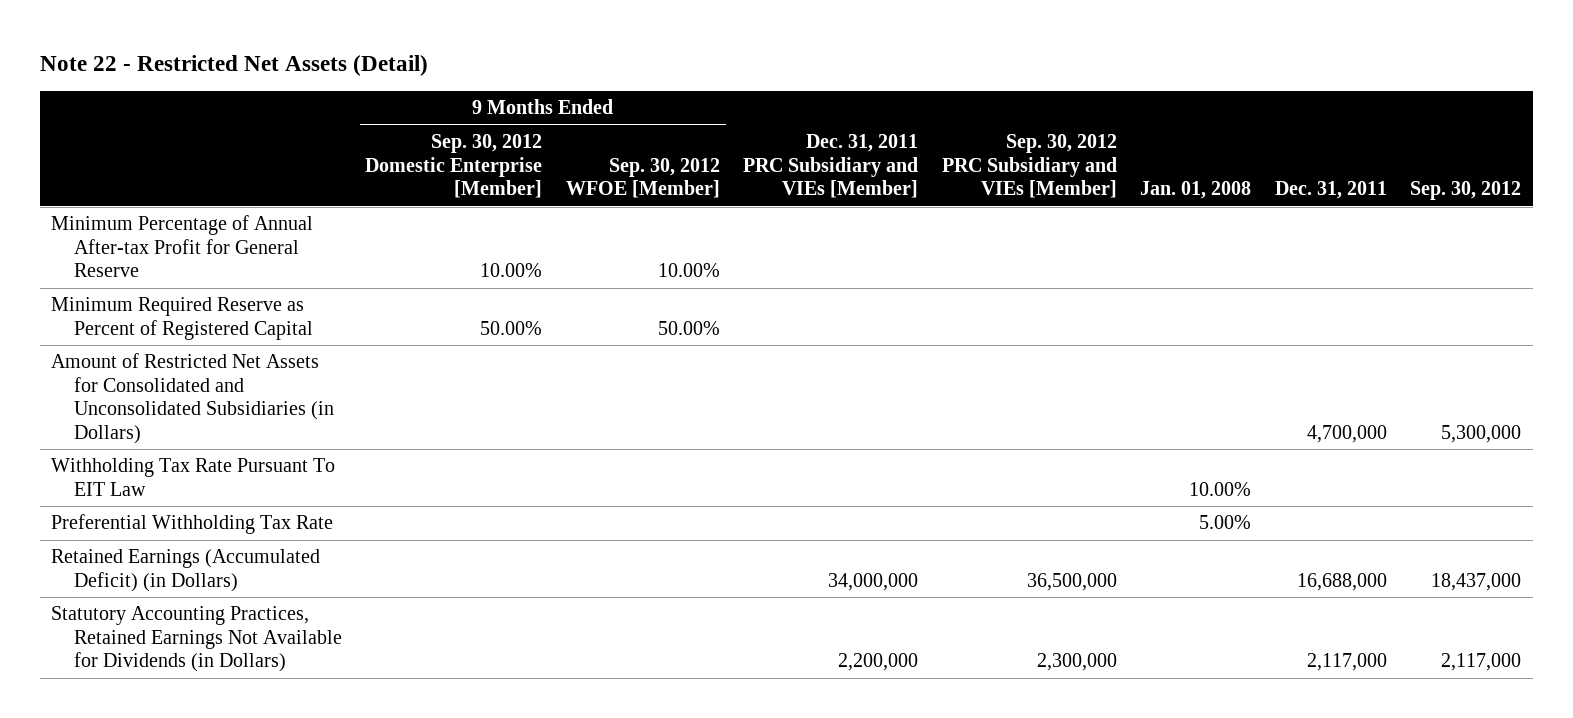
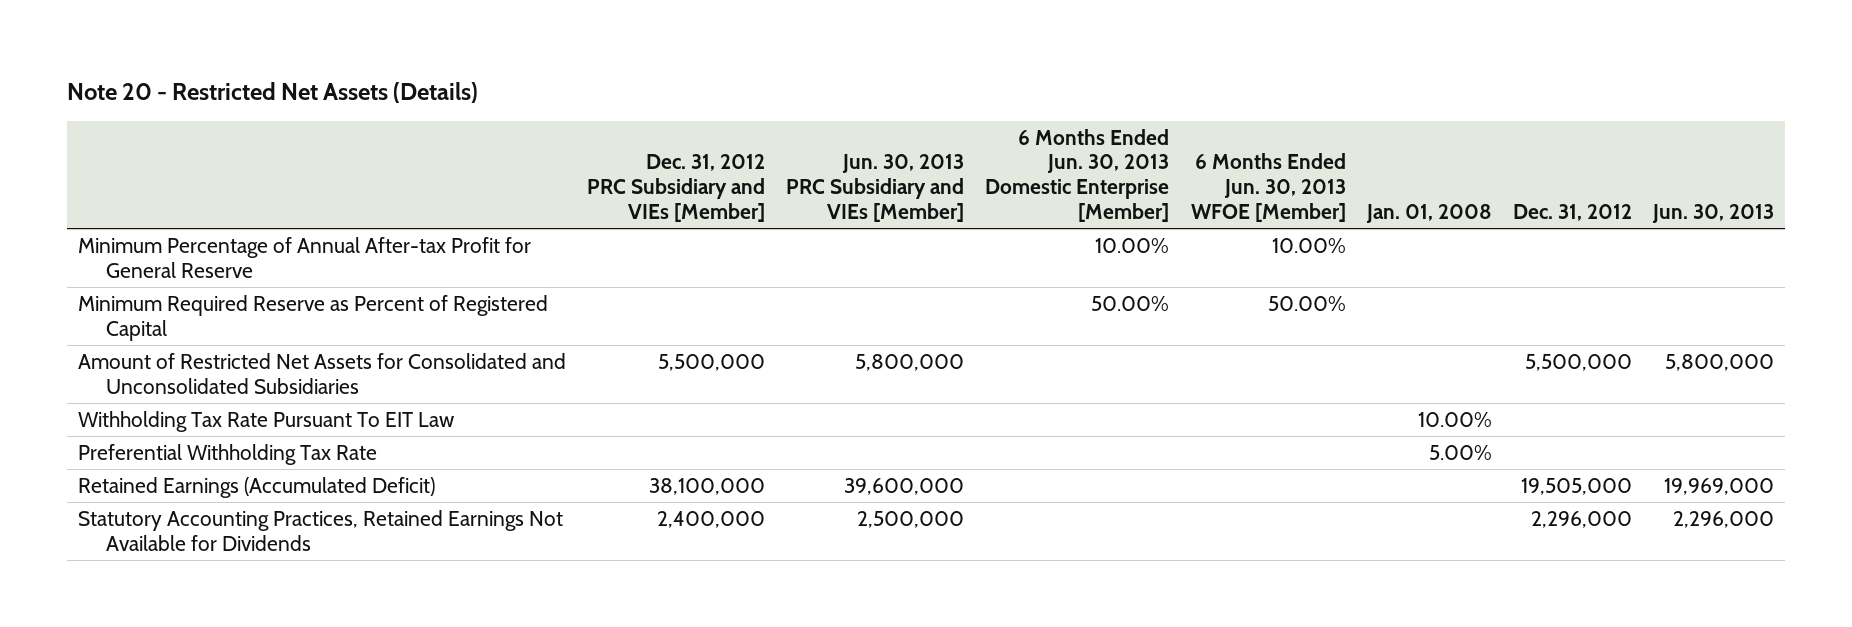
- Note 22 - Restricted Net Assets (Detail)
+ Note 20 - Restricted Net Assets (Details)
- | 9 Months Ended Sep. 30, 2012 Domestic Enterprise [Member] | 9 Months Ended Sep. 30, 2012 WFOE [Member] | Dec. 31, 2011 PRC Subsidiary and VIEs [Member] | Sep. 30, 2012 PRC Subsidiary and VIEs [Member] | Jan. 01, 2008 | Dec. 31, 2011 | Sep. 30, 2012
+ | Dec. 31, 2012 PRC Subsidiary and VIEs [Member] | Jun. 30, 2013 PRC Subsidiary and VIEs [Member] | 6 Months Ended Jun. 30, 2013 Domestic Enterprise [Member] | 6 Months Ended Jun. 30, 2013 WFOE [Member] | Jan. 01, 2008 | Dec. 31, 2012 | Jun. 30, 2013
- Amount of Restricted Net Assets for Consolidated and Unconsolidated Subsidiaries (in Dollars) | | | | | | 4,700,000 | 5,300,000
+ Amount of Restricted Net Assets for Consolidated and Unconsolidated Subsidiaries | 5,500,000 | 5,800,000 | | | | 5,500,000 | 5,800,000
- Retained Earnings (Accumulated Deficit) (in Dollars) | | | 34,000,000 | 36,500,000 | | 16,688,000 | 18,437,000
- Statutory Accounting Practices, Retained Earnings Not Available for Dividends (in Dollars) | | | 2,200,000 | 2,300,000 | | 2,117,000 | 2,117,000
+ Retained Earnings (Accumulated Deficit) | 38,100,000 | 39,600,000 | | | | 19,505,000 | 19,969,000
+ Statutory Accounting Practices, Retained Earnings Not Available for Dividends | 2,400,000 | 2,500,000 | | | | 2,296,000 | 2,296,000

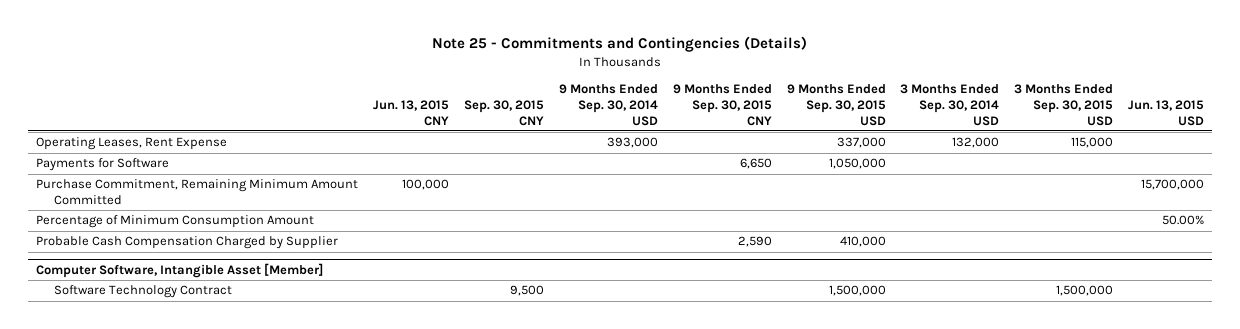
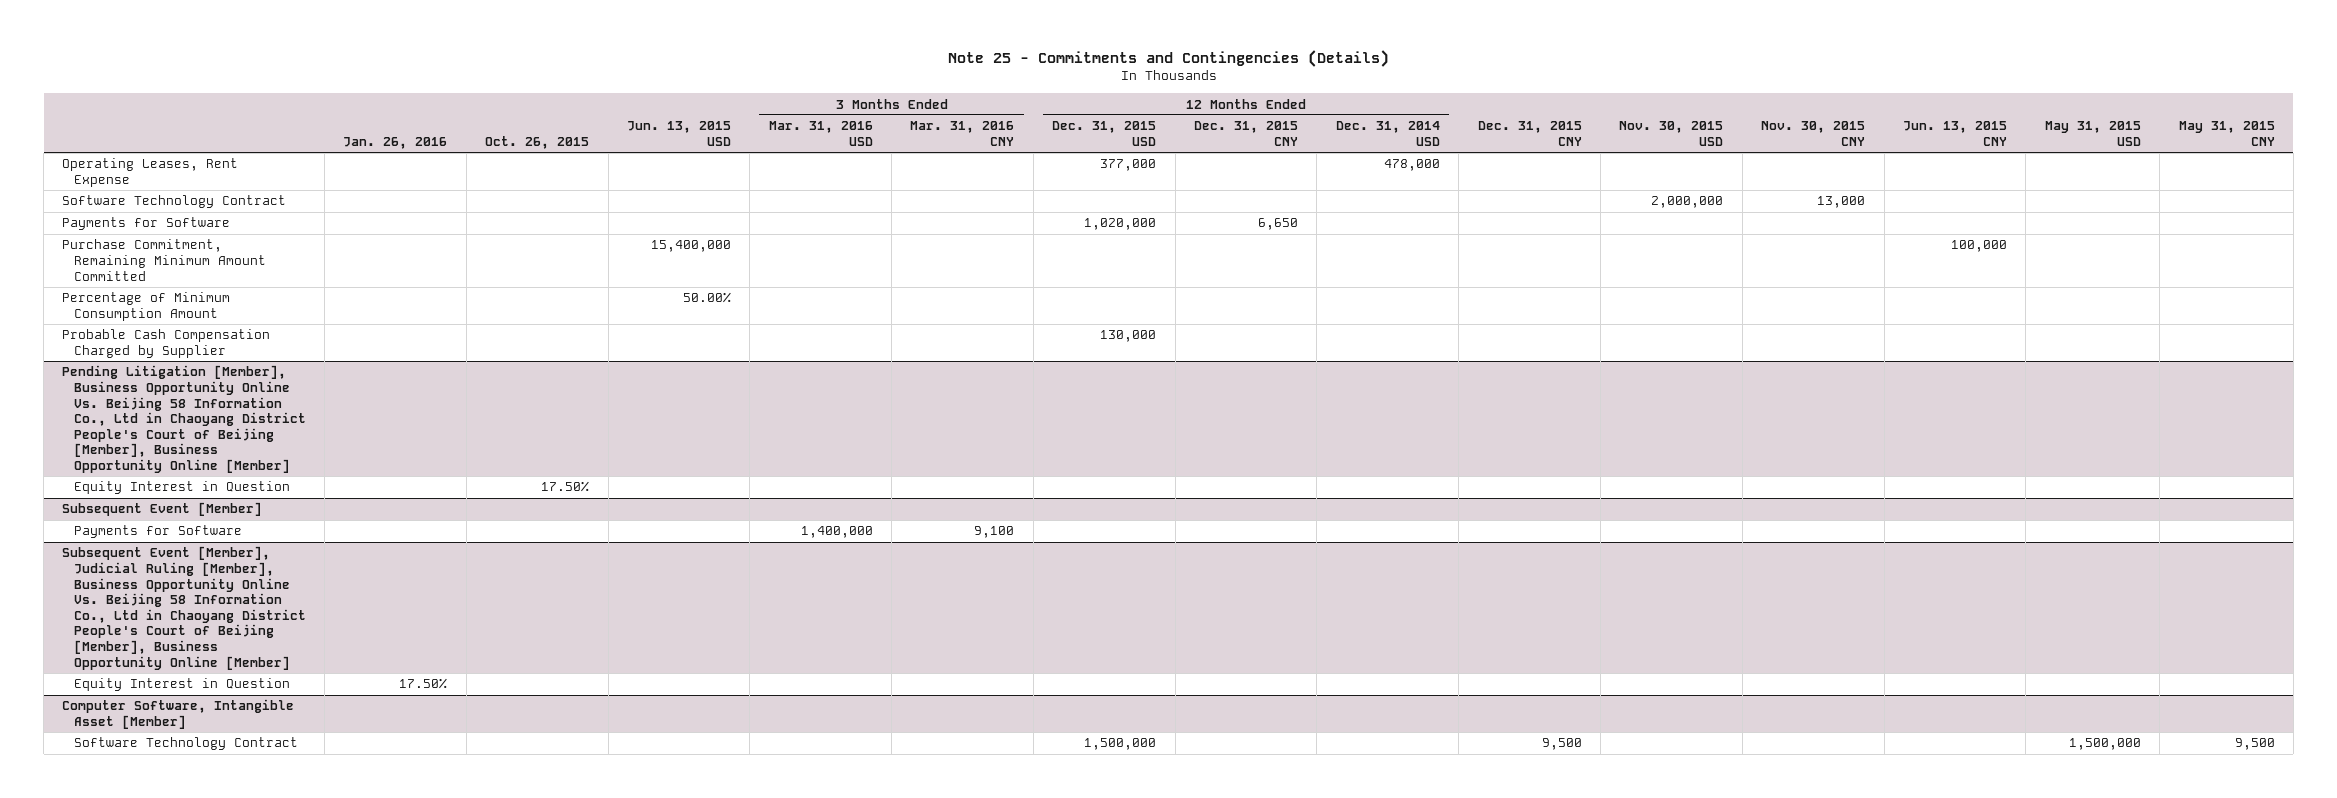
- | Jun. 13, 2015 CNY | Sep. 30, 2015 CNY | 9 Months Ended Sep. 30, 2014 USD | 9 Months Ended Sep. 30, 2015 CNY | 9 Months Ended Sep. 30, 2015 USD | 3 Months Ended Sep. 30, 2014 USD | 3 Months Ended Sep. 30, 2015 USD | Jun. 13, 2015 USD
+ | Jan. 26, 2016 | Oct. 26, 2015 | Jun. 13, 2015 USD | 3 Months Ended Mar. 31, 2016 USD | 3 Months Ended Mar. 31, 2016 CNY | 12 Months Ended Dec. 31, 2015 USD | 12 Months Ended Dec. 31, 2015 CNY | 12 Months Ended Dec. 31, 2014 USD | Dec. 31, 2015 CNY | Nov. 30, 2015 USD | Nov. 30, 2015 CNY | Jun. 13, 2015 CNY | May 31, 2015 USD | May 31, 2015 CNY
+ Software Technology Contract | | | | | | | | | | 2,000,000 | 13,000 | | |
- Purchase Commitment, Remaining Minimum Amount Committed | 100,000 | | | | | | | 15,700,000
+ Purchase Commitment, Remaining Minimum Amount Committed | | | 15,400,000 | | | | | | | | | 100,000 | |
+ Pending Litigation [Member], Business Opportunity Online Vs. Beijing 58 Information Co., Ltd in Chaoyang District People's Court of Beijing [Member], Business Opportunity Online [Member]
+ Equity Interest in Question | | 17.50% | | | | | | | | | | | |
+ Subsequent Event [Member]
+ Payments for Software | | | | 1,400,000 | 9,100 | | | | | | | | |
+ Subsequent Event [Member], Judicial Ruling [Member], Business Opportunity Online Vs. Beijing 58 Information Co., Ltd in Chaoyang District People's Court of Beijing [Member], Business Opportunity Online [Member]
+ Equity Interest in Question | 17.50% | | | | | | | | | | | | |

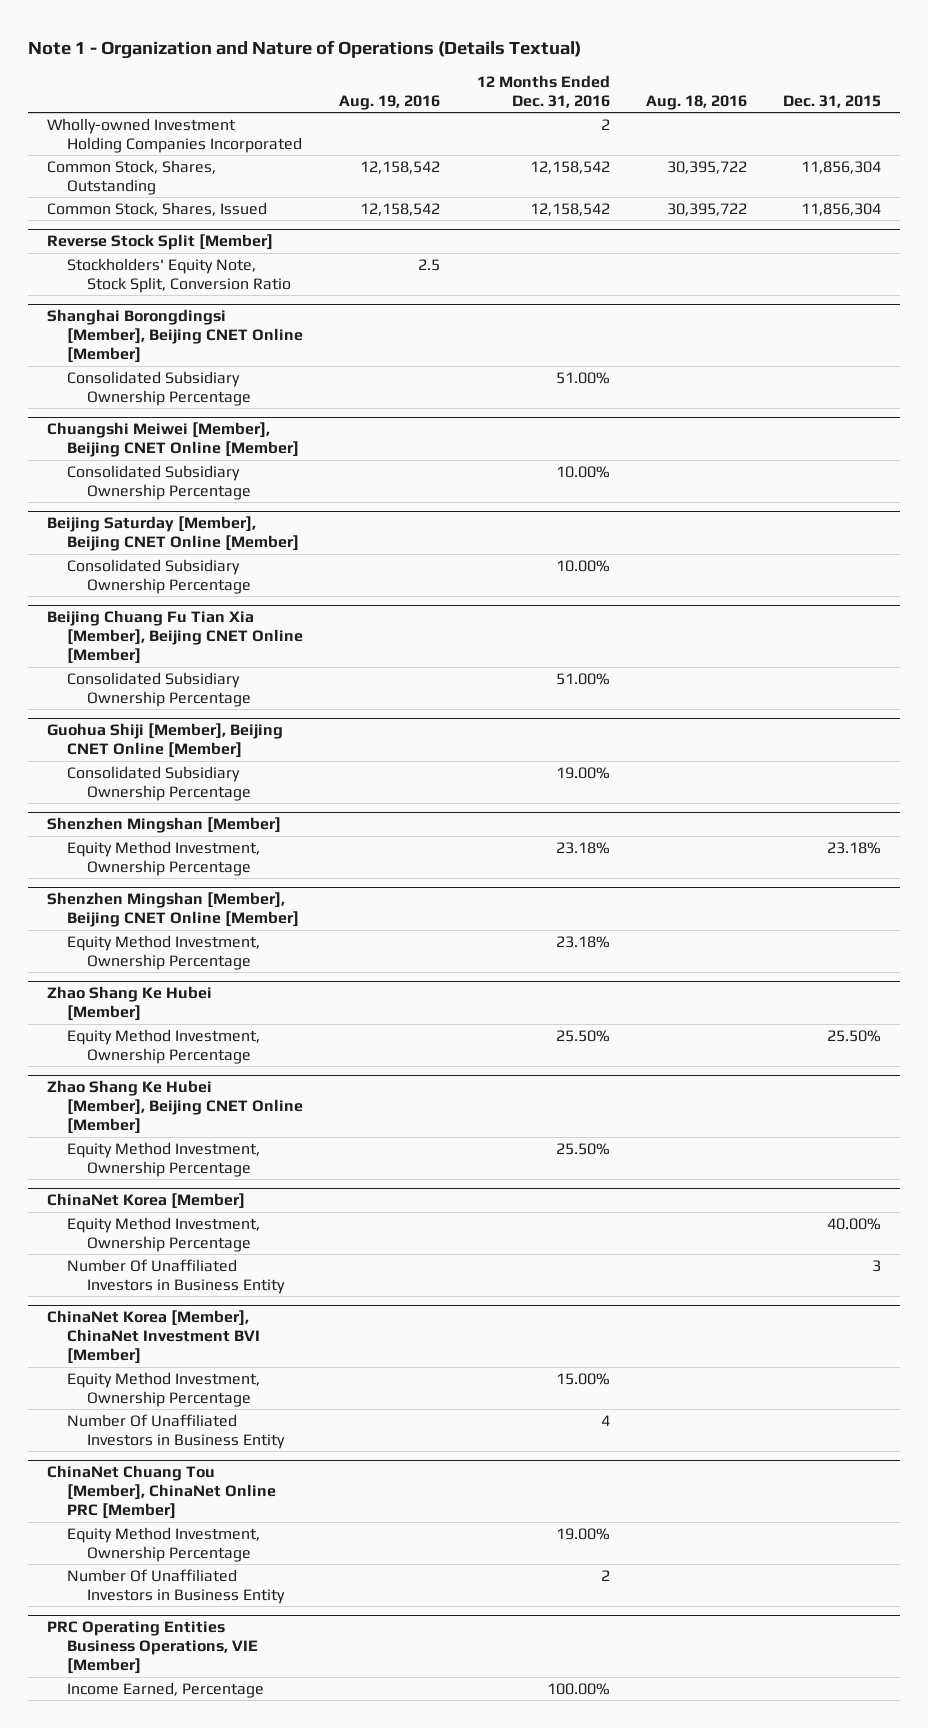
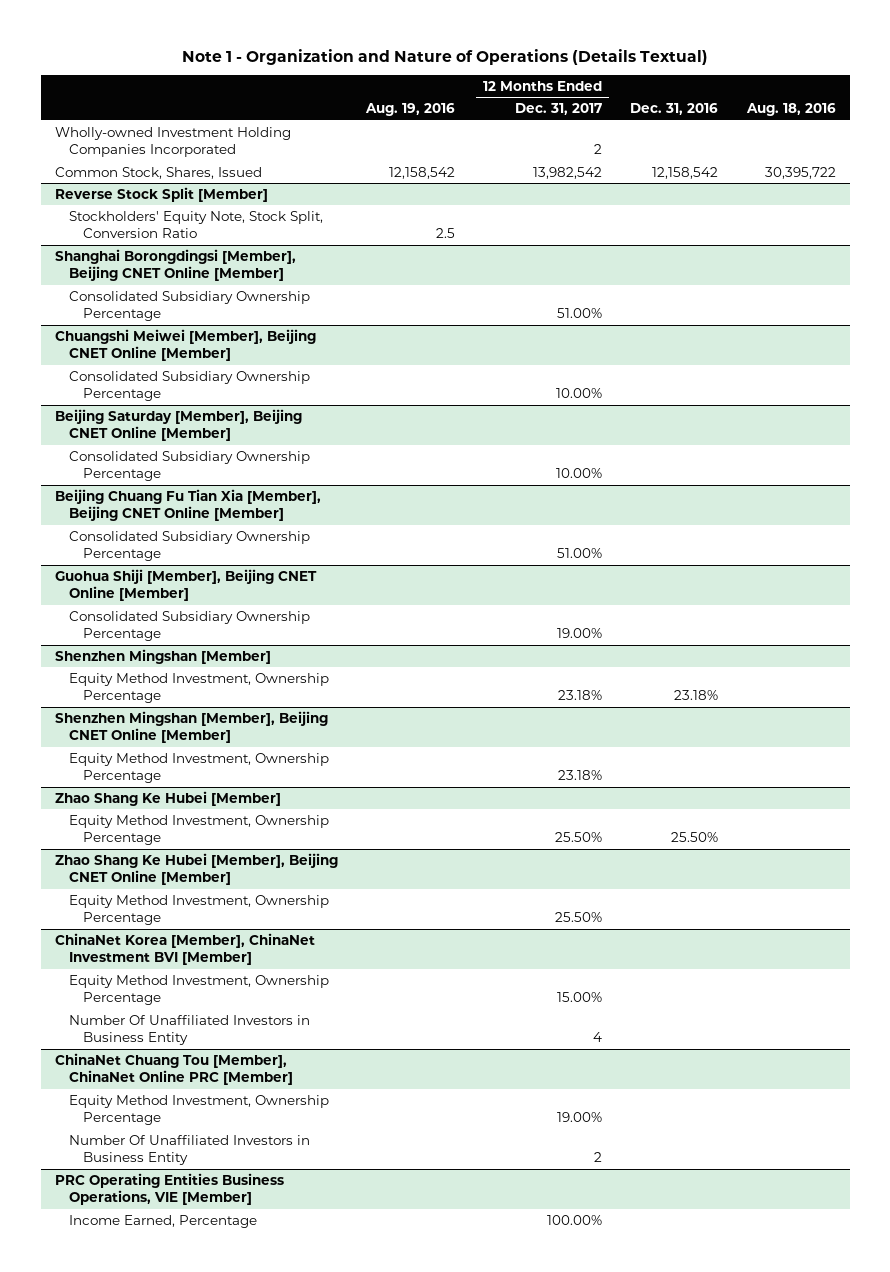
- | Aug. 19, 2016 | 12 Months Ended Dec. 31, 2016 | Aug. 18, 2016 | Dec. 31, 2015
+ | Aug. 19, 2016 | 12 Months Ended Dec. 31, 2017 | Dec. 31, 2016 | Aug. 18, 2016
- Common Stock, Shares, Outstanding | 12,158,542 | 12,158,542 | 30,395,722 | 11,856,304
- ChinaNet Korea [Member]
- Equity Method Investment, Ownership Percentage | | | | 40.00%
- Number Of Unaffiliated Investors in Business Entity | | | | 3

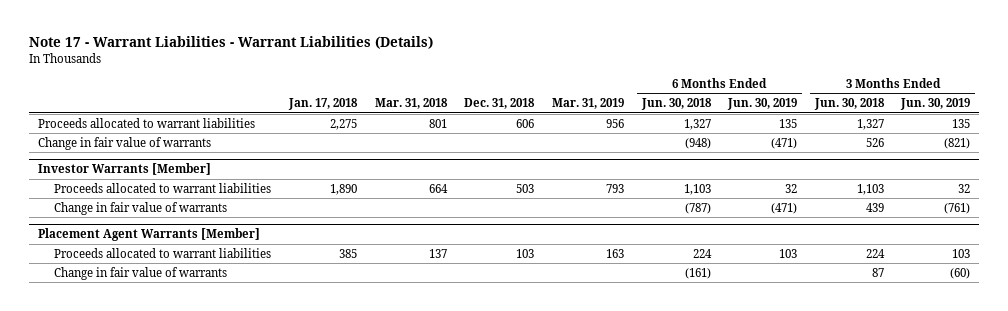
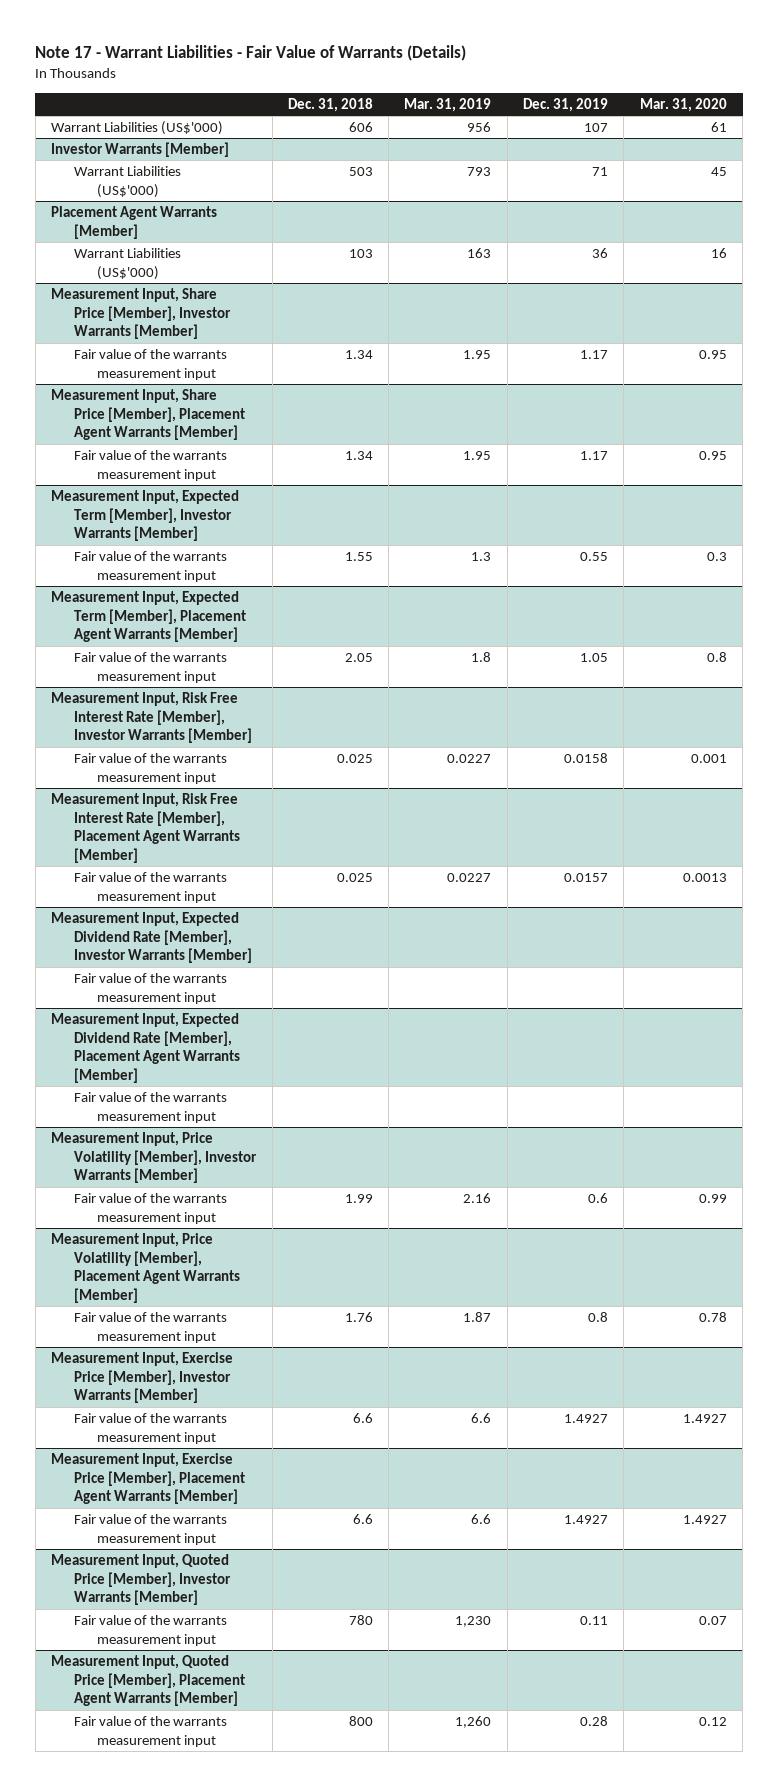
- Note 17 - Warrant Liabilities - Warrant Liabilities (Details)
+ Note 17 - Warrant Liabilities - Fair Value of Warrants (Details)
- | Jan. 17, 2018 | Mar. 31, 2018 | Dec. 31, 2018 | Mar. 31, 2019 | 6 Months Ended Jun. 30, 2018 | 6 Months Ended Jun. 30, 2019 | 3 Months Ended Jun. 30, 2018 | 3 Months Ended Jun. 30, 2019
+ | Dec. 31, 2018 | Mar. 31, 2019 | Dec. 31, 2019 | Mar. 31, 2020
- Proceeds allocated to warrant liabilities | 2,275 | 801 | 606 | 956 | 1,327 | 135 | 1,327 | 135
- Change in fair value of warrants | | | | | (948) | (471) | 526 | (821)
+ Warrant Liabilities (US$'000) | 606 | 956 | 107 | 61
@ Investor Warrants [Member]
- Proceeds allocated to warrant liabilities | 1,890 | 664 | 503 | 793 | 1,103 | 32 | 1,103 | 32
- Change in fair value of warrants | | | | | (787) | (471) | 439 | (761)
+ Warrant Liabilities (US$'000) | 503 | 793 | 71 | 45
@ Placement Agent Warrants [Member]
- Proceeds allocated to warrant liabilities | 385 | 137 | 103 | 163 | 224 | 103 | 224 | 103
- Change in fair value of warrants | | | | | (161) | | 87 | (60)
+ Warrant Liabilities (US$'000) | 103 | 163 | 36 | 16
+ Measurement Input, Share Price [Member], Investor Warrants [Member]
+ Fair value of the warrants measurement input | 1.34 | 1.95 | 1.17 | 0.95
+ Measurement Input, Share Price [Member], Placement Agent Warrants [Member]
+ Fair value of the warrants measurement input | 1.34 | 1.95 | 1.17 | 0.95
+ Measurement Input, Expected Term [Member], Investor Warrants [Member]
+ Fair value of the warrants measurement input | 1.55 | 1.3 | 0.55 | 0.3
+ Measurement Input, Expected Term [Member], Placement Agent Warrants [Member]
+ Fair value of the warrants measurement input | 2.05 | 1.8 | 1.05 | 0.8
+ Measurement Input, Risk Free Interest Rate [Member], Investor Warrants [Member]
+ Fair value of the warrants measurement input | 0.025 | 0.0227 | 0.0158 | 0.001
+ Measurement Input, Risk Free Interest Rate [Member], Placement Agent Warrants [Member]
+ Fair value of the warrants measurement input | 0.025 | 0.0227 | 0.0157 | 0.0013
+ Measurement Input, Expected Dividend Rate [Member], Investor Warrants [Member]
+ Fair value of the warrants measurement input
+ Measurement Input, Expected Dividend Rate [Member], Placement Agent Warrants [Member]
+ Fair value of the warrants measurement input
+ Measurement Input, Price Volatility [Member], Investor Warrants [Member]
+ Fair value of the warrants measurement input | 1.99 | 2.16 | 0.6 | 0.99
+ Measurement Input, Price Volatility [Member], Placement Agent Warrants [Member]
+ Fair value of the warrants measurement input | 1.76 | 1.87 | 0.8 | 0.78
+ Measurement Input, Exercise Price [Member], Investor Warrants [Member]
+ Fair value of the warrants measurement input | 6.6 | 6.6 | 1.4927 | 1.4927
+ Measurement Input, Exercise Price [Member], Placement Agent Warrants [Member]
+ Fair value of the warrants measurement input | 6.6 | 6.6 | 1.4927 | 1.4927
+ Measurement Input, Quoted Price [Member], Investor Warrants [Member]
+ Fair value of the warrants measurement input | 780 | 1,230 | 0.11 | 0.07
+ Measurement Input, Quoted Price [Member], Placement Agent Warrants [Member]
+ Fair value of the warrants measurement input | 800 | 1,260 | 0.28 | 0.12

